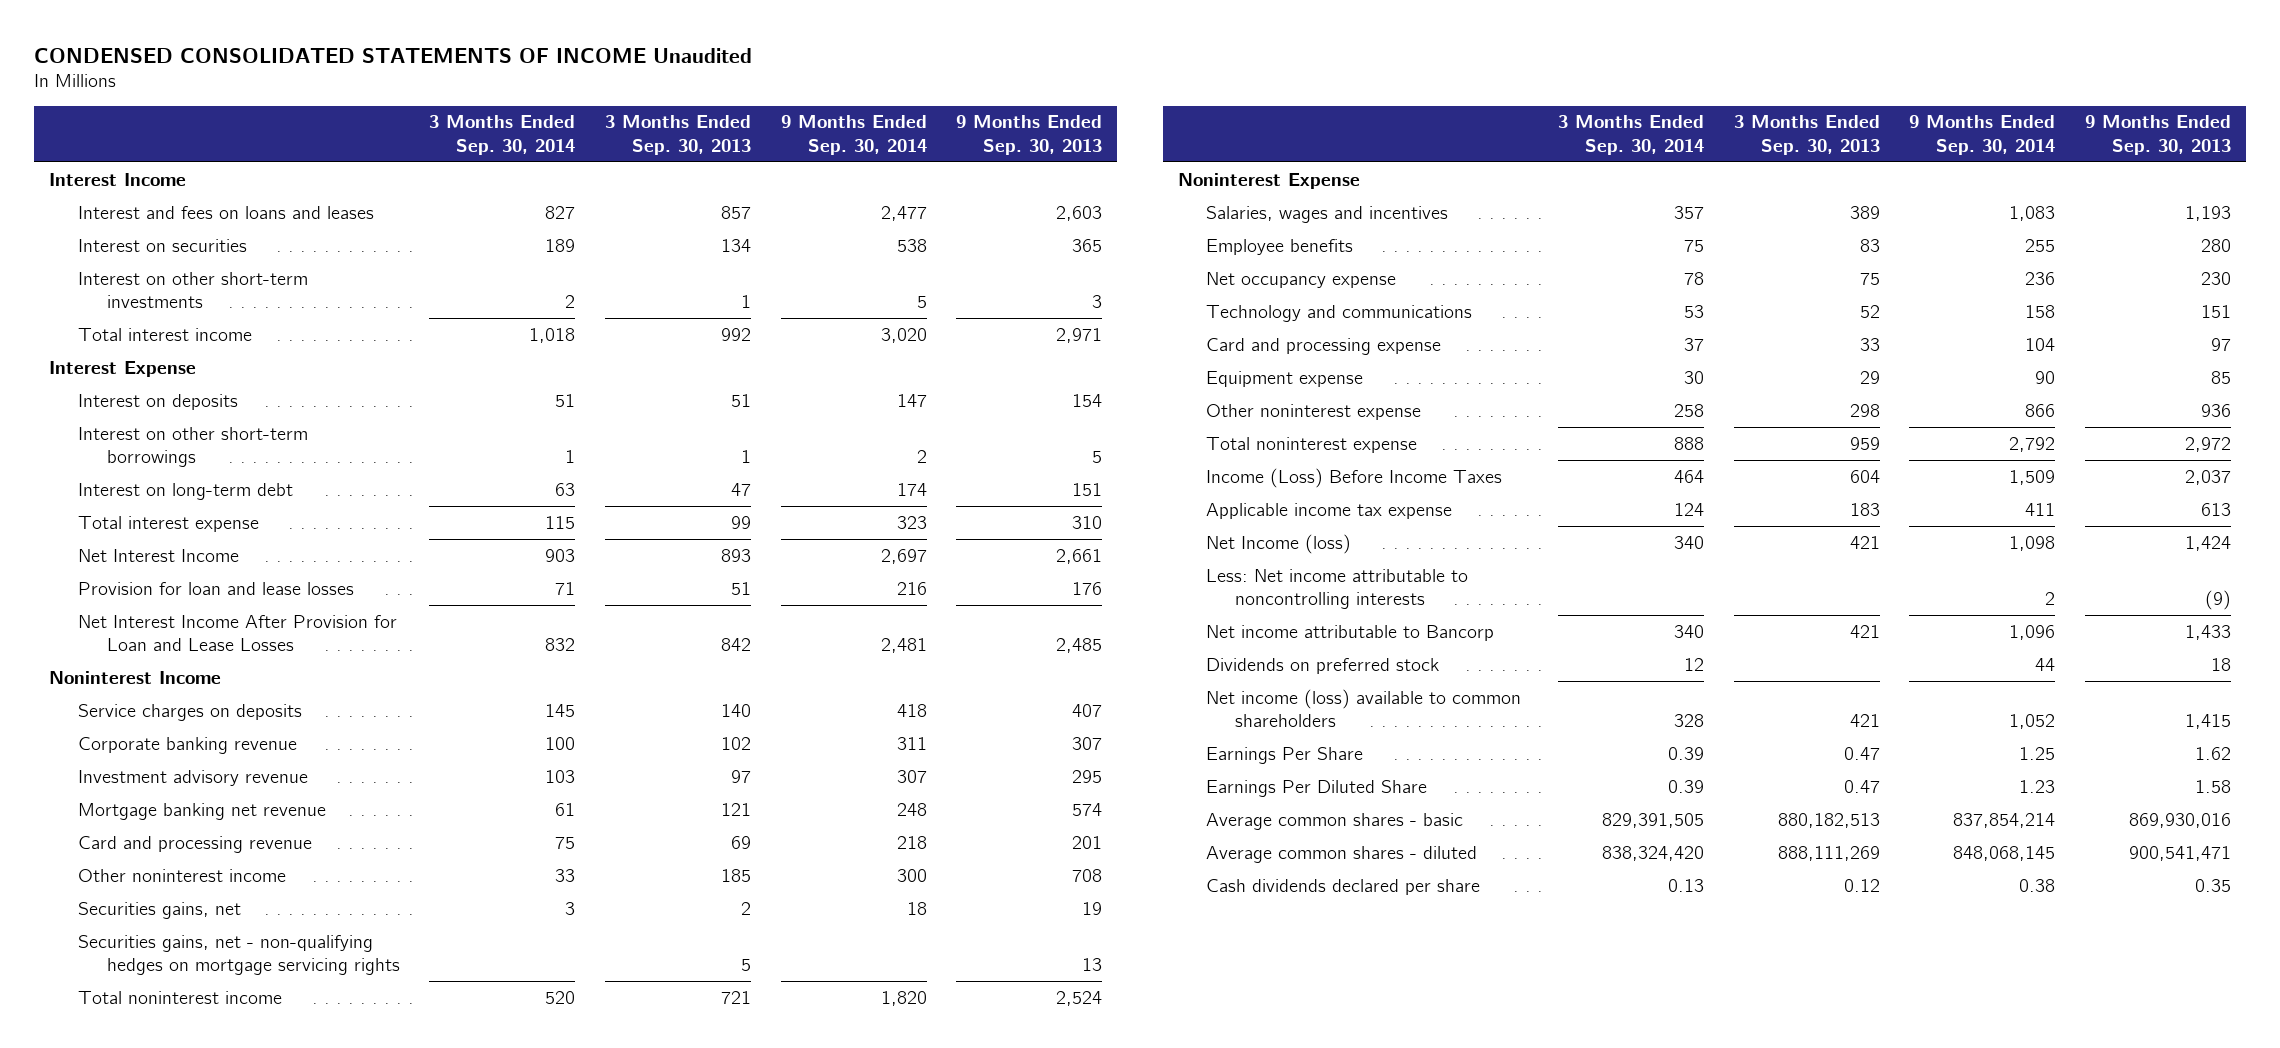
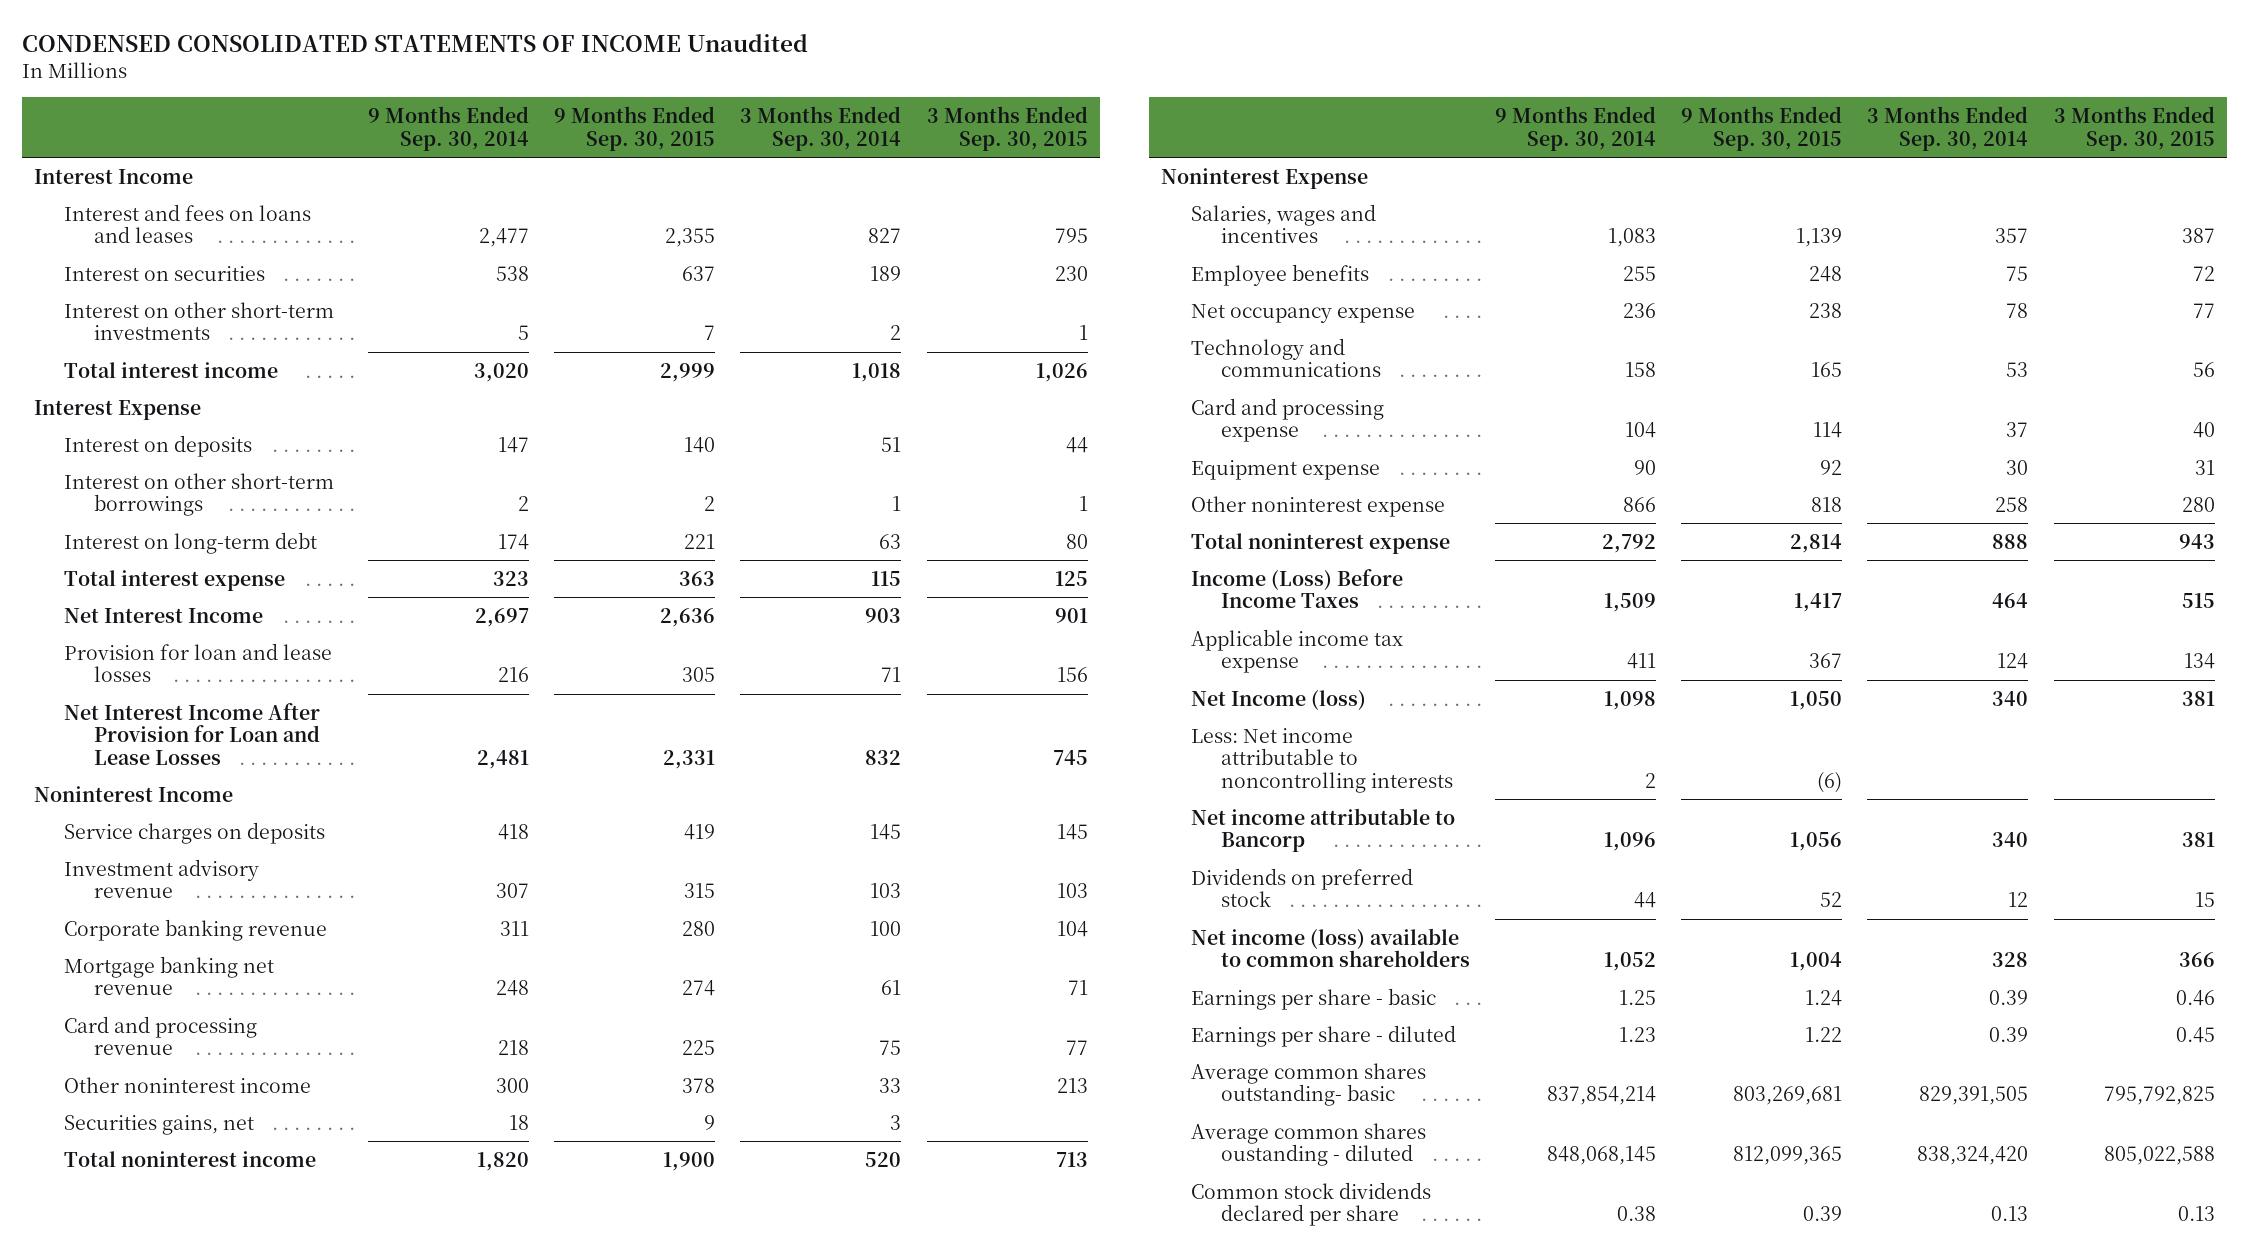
- | 3 Months Ended Sep. 30, 2014 | 3 Months Ended Sep. 30, 2013 | 9 Months Ended Sep. 30, 2014 | 9 Months Ended Sep. 30, 2013
+ | 9 Months Ended Sep. 30, 2014 | 9 Months Ended Sep. 30, 2015 | 3 Months Ended Sep. 30, 2014 | 3 Months Ended Sep. 30, 2015
moved down: Corporate banking revenue | 311 | 280 | 100 | 104
- Securities gains, net - non-qualifying hedges on mortgage servicing rights | | 5 | | 13
- Earnings Per Share | 0.39 | 0.47 | 1.25 | 1.62
- Earnings Per Diluted Share | 0.39 | 0.47 | 1.23 | 1.58
- Average common shares - basic | 829,391,505 | 880,182,513 | 837,854,214 | 869,930,016
- Average common shares - diluted | 838,324,420 | 888,111,269 | 848,068,145 | 900,541,471
- Cash dividends declared per share | 0.13 | 0.12 | 0.38 | 0.35
+ Earnings per share - basic | 1.25 | 1.24 | 0.39 | 0.46
+ Earnings per share - diluted | 1.23 | 1.22 | 0.39 | 0.45
+ Average common shares outstanding- basic | 837,854,214 | 803,269,681 | 829,391,505 | 795,792,825
+ Average common shares oustanding - diluted | 848,068,145 | 812,099,365 | 838,324,420 | 805,022,588
+ Common stock dividends declared per share | 0.38 | 0.39 | 0.13 | 0.13

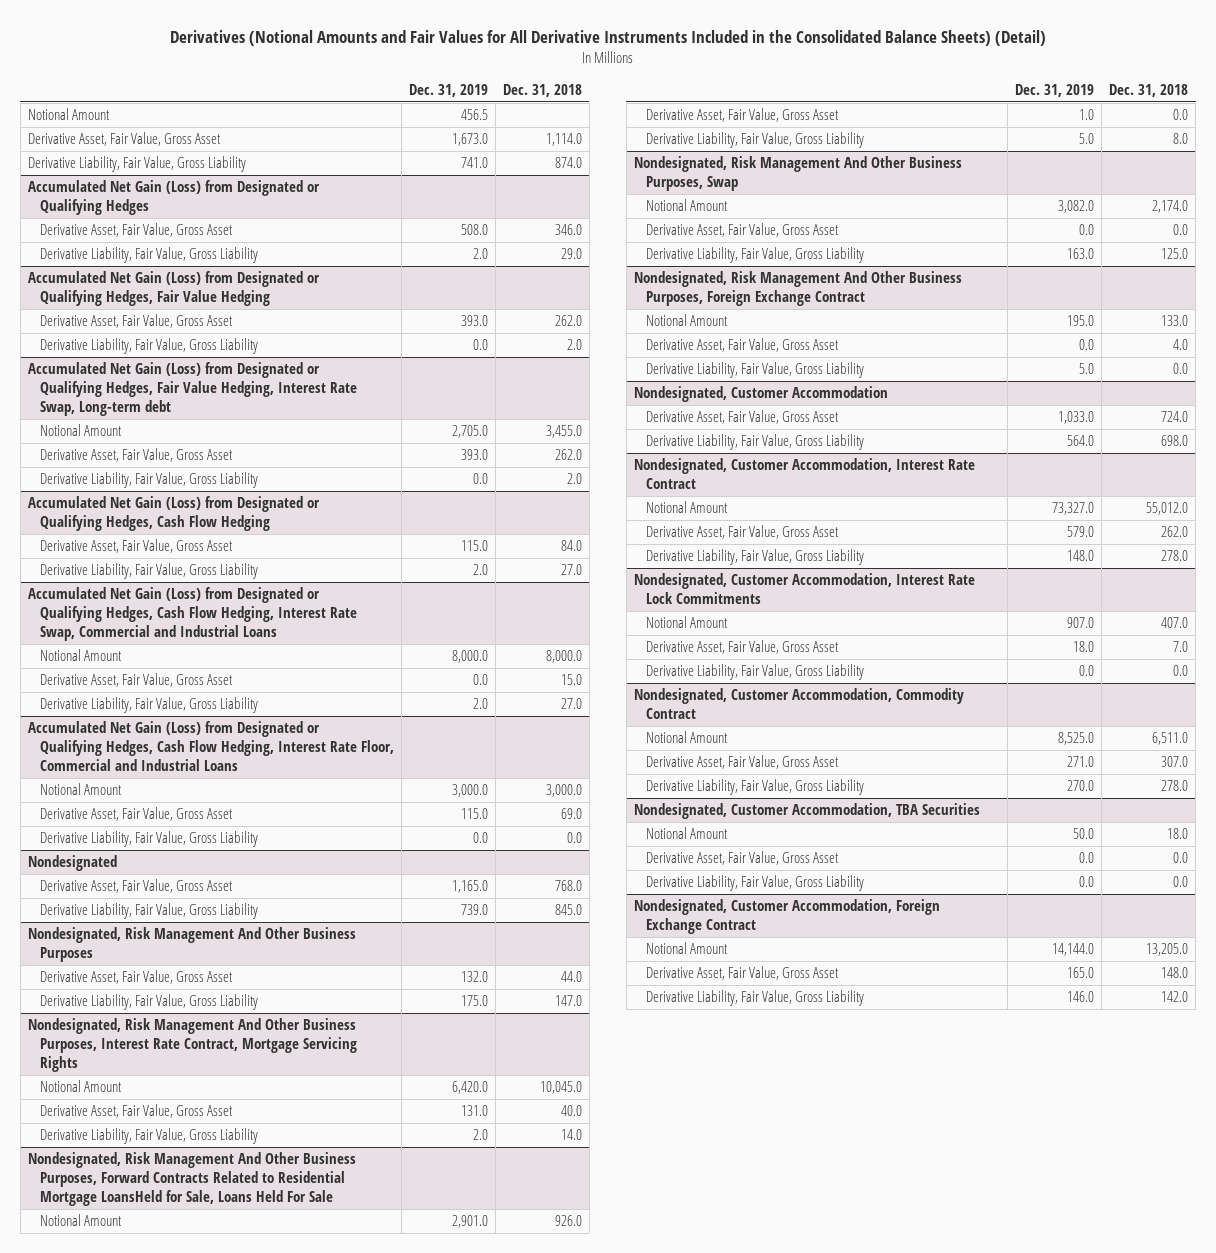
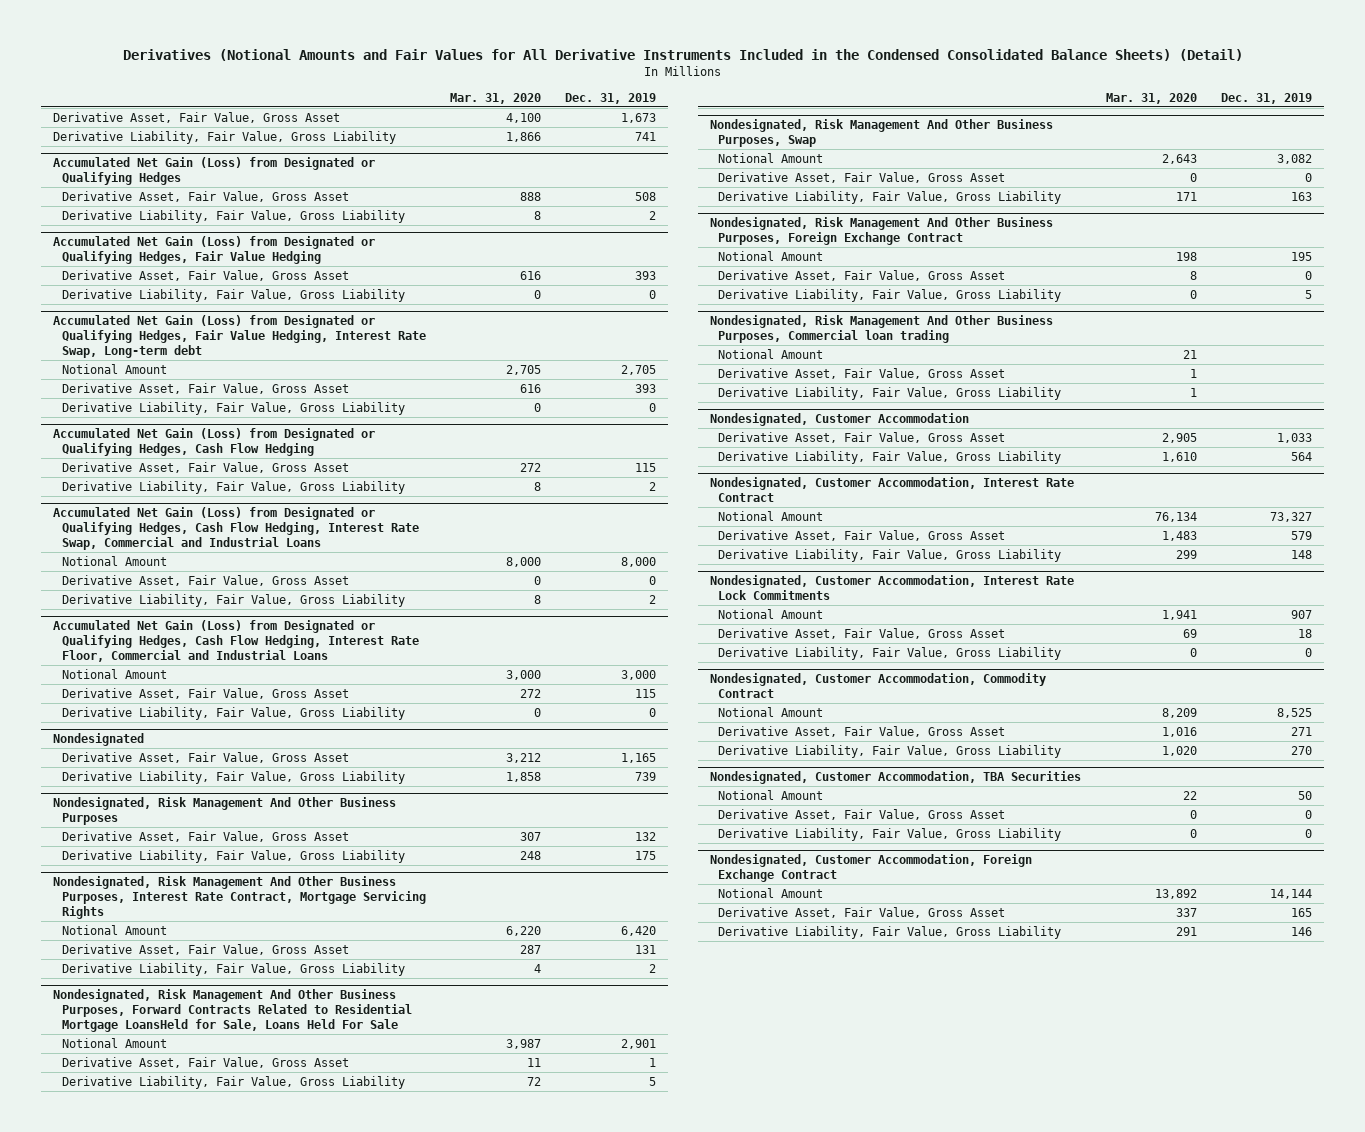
- Derivatives (Notional Amounts and Fair Values for All Derivative Instruments Included in the Consolidated Balance Sheets) (Detail)
+ Derivatives (Notional Amounts and Fair Values for All Derivative Instruments Included in the Condensed Consolidated Balance Sheets) (Detail)
- | Dec. 31, 2019 | Dec. 31, 2018
+ | Mar. 31, 2020 | Dec. 31, 2019
- Notional Amount | 456.5 |
- Derivative Asset, Fair Value, Gross Asset | 1,673.0 | 1,114.0
- Derivative Liability, Fair Value, Gross Liability | 741.0 | 874.0
+ Derivative Asset, Fair Value, Gross Asset | 4,100 | 1,673
+ Derivative Liability, Fair Value, Gross Liability | 1,866 | 741
@ Accumulated Net Gain (Loss) from Designated or Qualifying Hedges
- Derivative Asset, Fair Value, Gross Asset | 508.0 | 346.0
- Derivative Liability, Fair Value, Gross Liability | 2.0 | 29.0
+ Derivative Asset, Fair Value, Gross Asset | 888 | 508
+ Derivative Liability, Fair Value, Gross Liability | 8 | 2
@ Accumulated Net Gain (Loss) from Designated or Qualifying Hedges, Fair Value Hedging
- Derivative Asset, Fair Value, Gross Asset | 393.0 | 262.0
- Derivative Liability, Fair Value, Gross Liability | 0.0 | 2.0
+ Derivative Asset, Fair Value, Gross Asset | 616 | 393
+ Derivative Liability, Fair Value, Gross Liability | 0 | 0
@ Accumulated Net Gain (Loss) from Designated or Qualifying Hedges, Fair Value Hedging, Interest Rate Swap, Long-term debt
- Notional Amount | 2,705.0 | 3,455.0
- Derivative Asset, Fair Value, Gross Asset | 393.0 | 262.0
- Derivative Liability, Fair Value, Gross Liability | 0.0 | 2.0
+ Notional Amount | 2,705 | 2,705
+ Derivative Asset, Fair Value, Gross Asset | 616 | 393
+ Derivative Liability, Fair Value, Gross Liability | 0 | 0
@ Accumulated Net Gain (Loss) from Designated or Qualifying Hedges, Cash Flow Hedging
- Derivative Asset, Fair Value, Gross Asset | 115.0 | 84.0
- Derivative Liability, Fair Value, Gross Liability | 2.0 | 27.0
+ Derivative Asset, Fair Value, Gross Asset | 272 | 115
+ Derivative Liability, Fair Value, Gross Liability | 8 | 2
@ Accumulated Net Gain (Loss) from Designated or Qualifying Hedges, Cash Flow Hedging, Interest Rate Swap, Commercial and Industrial Loans
- Notional Amount | 8,000.0 | 8,000.0
- Derivative Asset, Fair Value, Gross Asset | 0.0 | 15.0
- Derivative Liability, Fair Value, Gross Liability | 2.0 | 27.0
+ Notional Amount | 8,000 | 8,000
+ Derivative Asset, Fair Value, Gross Asset | 0 | 0
+ Derivative Liability, Fair Value, Gross Liability | 8 | 2
@ Accumulated Net Gain (Loss) from Designated or Qualifying Hedges, Cash Flow Hedging, Interest Rate Floor, Commercial and Industrial Loans
- Notional Amount | 3,000.0 | 3,000.0
- Derivative Asset, Fair Value, Gross Asset | 115.0 | 69.0
- Derivative Liability, Fair Value, Gross Liability | 0.0 | 0.0
+ Notional Amount | 3,000 | 3,000
+ Derivative Asset, Fair Value, Gross Asset | 272 | 115
+ Derivative Liability, Fair Value, Gross Liability | 0 | 0
@ Nondesignated
- Derivative Asset, Fair Value, Gross Asset | 1,165.0 | 768.0
- Derivative Liability, Fair Value, Gross Liability | 739.0 | 845.0
+ Derivative Asset, Fair Value, Gross Asset | 3,212 | 1,165
+ Derivative Liability, Fair Value, Gross Liability | 1,858 | 739
@ Nondesignated, Risk Management And Other Business Purposes
- Derivative Asset, Fair Value, Gross Asset | 132.0 | 44.0
- Derivative Liability, Fair Value, Gross Liability | 175.0 | 147.0
+ Derivative Asset, Fair Value, Gross Asset | 307 | 132
+ Derivative Liability, Fair Value, Gross Liability | 248 | 175
@ Nondesignated, Risk Management And Other Business Purposes, Interest Rate Contract, Mortgage Servicing Rights
- Notional Amount | 6,420.0 | 10,045.0
- Derivative Asset, Fair Value, Gross Asset | 131.0 | 40.0
- Derivative Liability, Fair Value, Gross Liability | 2.0 | 14.0
+ Notional Amount | 6,220 | 6,420
+ Derivative Asset, Fair Value, Gross Asset | 287 | 131
+ Derivative Liability, Fair Value, Gross Liability | 4 | 2
@ Nondesignated, Risk Management And Other Business Purposes, Forward Contracts Related to Residential Mortgage LoansHeld for Sale, Loans Held For Sale
- Notional Amount | 2,901.0 | 926.0
- Derivative Asset, Fair Value, Gross Asset | 1.0 | 0.0
- Derivative Liability, Fair Value, Gross Liability | 5.0 | 8.0
+ Notional Amount | 3,987 | 2,901
+ Derivative Asset, Fair Value, Gross Asset | 11 | 1
+ Derivative Liability, Fair Value, Gross Liability | 72 | 5
@ Nondesignated, Risk Management And Other Business Purposes, Swap
- Notional Amount | 3,082.0 | 2,174.0
- Derivative Asset, Fair Value, Gross Asset | 0.0 | 0.0
- Derivative Liability, Fair Value, Gross Liability | 163.0 | 125.0
+ Notional Amount | 2,643 | 3,082
+ Derivative Asset, Fair Value, Gross Asset | 0 | 0
+ Derivative Liability, Fair Value, Gross Liability | 171 | 163
@ Nondesignated, Risk Management And Other Business Purposes, Foreign Exchange Contract
- Notional Amount | 195.0 | 133.0
- Derivative Asset, Fair Value, Gross Asset | 0.0 | 4.0
- Derivative Liability, Fair Value, Gross Liability | 5.0 | 0.0
+ Notional Amount | 198 | 195
+ Derivative Asset, Fair Value, Gross Asset | 8 | 0
+ Derivative Liability, Fair Value, Gross Liability | 0 | 5
+ Nondesignated, Risk Management And Other Business Purposes, Commercial loan trading
+ Notional Amount | 21 |
+ Derivative Asset, Fair Value, Gross Asset | 1 |
+ Derivative Liability, Fair Value, Gross Liability | 1 |
@ Nondesignated, Customer Accommodation
- Derivative Asset, Fair Value, Gross Asset | 1,033.0 | 724.0
- Derivative Liability, Fair Value, Gross Liability | 564.0 | 698.0
+ Derivative Asset, Fair Value, Gross Asset | 2,905 | 1,033
+ Derivative Liability, Fair Value, Gross Liability | 1,610 | 564
@ Nondesignated, Customer Accommodation, Interest Rate Contract
- Notional Amount | 73,327.0 | 55,012.0
- Derivative Asset, Fair Value, Gross Asset | 579.0 | 262.0
- Derivative Liability, Fair Value, Gross Liability | 148.0 | 278.0
+ Notional Amount | 76,134 | 73,327
+ Derivative Asset, Fair Value, Gross Asset | 1,483 | 579
+ Derivative Liability, Fair Value, Gross Liability | 299 | 148
@ Nondesignated, Customer Accommodation, Interest Rate Lock Commitments
- Notional Amount | 907.0 | 407.0
- Derivative Asset, Fair Value, Gross Asset | 18.0 | 7.0
- Derivative Liability, Fair Value, Gross Liability | 0.0 | 0.0
+ Notional Amount | 1,941 | 907
+ Derivative Asset, Fair Value, Gross Asset | 69 | 18
+ Derivative Liability, Fair Value, Gross Liability | 0 | 0
@ Nondesignated, Customer Accommodation, Commodity Contract
- Notional Amount | 8,525.0 | 6,511.0
- Derivative Asset, Fair Value, Gross Asset | 271.0 | 307.0
- Derivative Liability, Fair Value, Gross Liability | 270.0 | 278.0
+ Notional Amount | 8,209 | 8,525
+ Derivative Asset, Fair Value, Gross Asset | 1,016 | 271
+ Derivative Liability, Fair Value, Gross Liability | 1,020 | 270
@ Nondesignated, Customer Accommodation, TBA Securities
- Notional Amount | 50.0 | 18.0
- Derivative Asset, Fair Value, Gross Asset | 0.0 | 0.0
- Derivative Liability, Fair Value, Gross Liability | 0.0 | 0.0
+ Notional Amount | 22 | 50
+ Derivative Asset, Fair Value, Gross Asset | 0 | 0
+ Derivative Liability, Fair Value, Gross Liability | 0 | 0
@ Nondesignated, Customer Accommodation, Foreign Exchange Contract
- Notional Amount | 14,144.0 | 13,205.0
- Derivative Asset, Fair Value, Gross Asset | 165.0 | 148.0
- Derivative Liability, Fair Value, Gross Liability | 146.0 | 142.0
+ Notional Amount | 13,892 | 14,144
+ Derivative Asset, Fair Value, Gross Asset | 337 | 165
+ Derivative Liability, Fair Value, Gross Liability | 291 | 146

